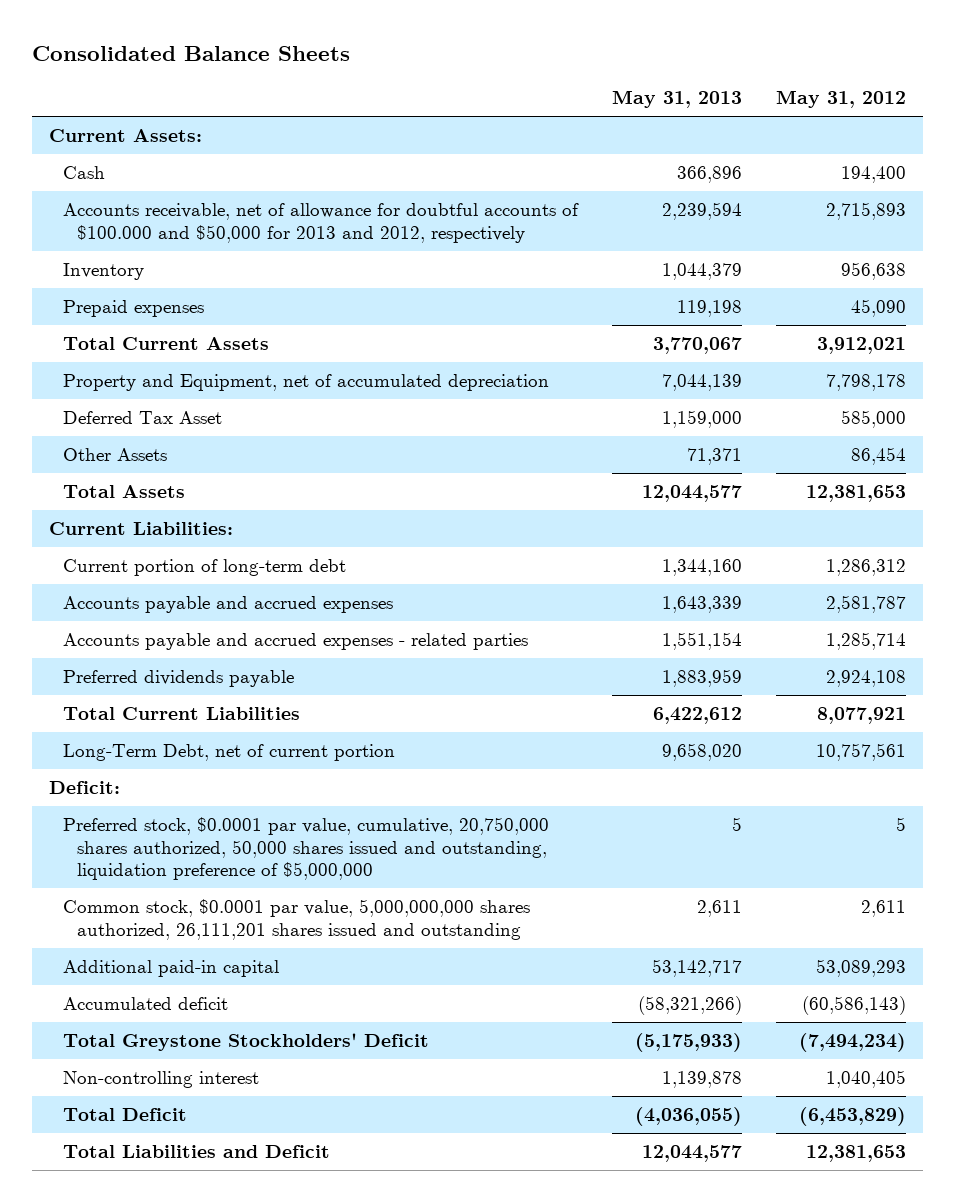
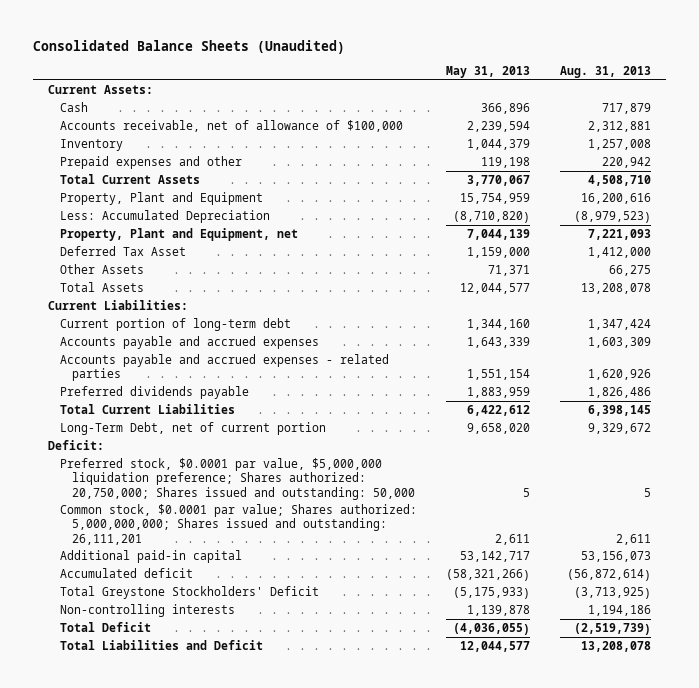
- Consolidated Balance Sheets
+ Consolidated Balance Sheets (Unaudited)
- | May 31, 2013 | May 31, 2012
+ | May 31, 2013 | Aug. 31, 2013
- Accounts receivable, net of allowance for doubtful accounts of $100.000 and $50,000 for 2013 and 2012, respectively | 2,239,594 | 2,715,893
+ Accounts receivable, net of allowance of $100,000 | 2,239,594 | 2,312,881
- Prepaid expenses | 119,198 | 45,090
+ Prepaid expenses and other | 119,198 | 220,942
- Property and Equipment, net of accumulated depreciation | 7,044,139 | 7,798,178
+ Property, Plant and Equipment | 15,754,959 | 16,200,616
+ Less: Accumulated Depreciation | (8,710,820) | (8,979,523)
+ Property, Plant and Equipment, net | 7,044,139 | 7,221,093
- Preferred stock, $0.0001 par value, cumulative, 20,750,000 shares authorized, 50,000 shares issued and outstanding, liquidation preference of $5,000,000 | 5 | 5
- Common stock, $0.0001 par value, 5,000,000,000 shares authorized, 26,111,201 shares issued and outstanding | 2,611 | 2,611
+ Preferred stock, $0.0001 par value, $5,000,000 liquidation preference; Shares authorized: 20,750,000; Shares issued and outstanding: 50,000 | 5 | 5
+ Common stock, $0.0001 par value; Shares authorized: 5,000,000,000; Shares issued and outstanding: 26,111,201 | 2,611 | 2,611
- Non-controlling interest | 1,139,878 | 1,040,405
+ Non-controlling interests | 1,139,878 | 1,194,186

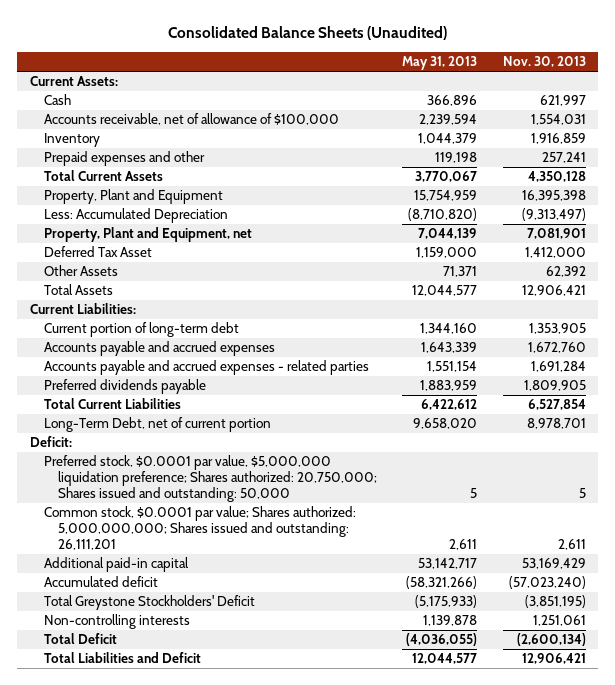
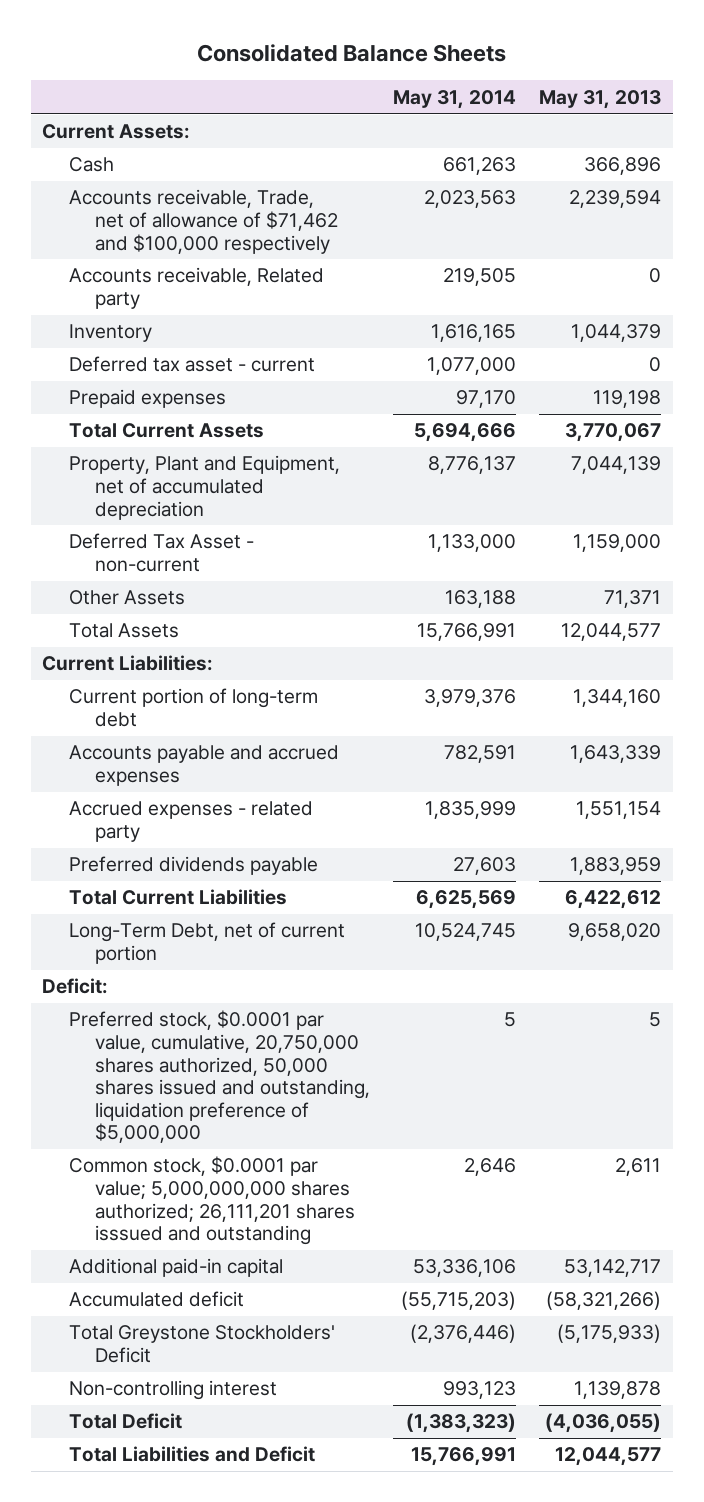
- Consolidated Balance Sheets (Unaudited)
+ Consolidated Balance Sheets
- | May 31, 2013 | Nov. 30, 2013
+ | May 31, 2014 | May 31, 2013
- Accounts receivable, net of allowance of $100,000 | 2,239,594 | 1,554,031
+ Accounts receivable, Trade, net of allowance of $71,462 and $100,000 respectively | 2,023,563 | 2,239,594
+ Accounts receivable, Related party | 219,505 | 0
- Prepaid expenses and other | 119,198 | 257,241
+ Deferred tax asset - current | 1,077,000 | 0
+ Prepaid expenses | 97,170 | 119,198
- Property, Plant and Equipment | 15,754,959 | 16,395,398
- Less: Accumulated Depreciation | (8,710,820) | (9,313,497)
- Property, Plant and Equipment, net | 7,044,139 | 7,081,901
- Deferred Tax Asset | 1,159,000 | 1,412,000
+ Property, Plant and Equipment, net of accumulated depreciation | 8,776,137 | 7,044,139
+ Deferred Tax Asset - non-current | 1,133,000 | 1,159,000
- Accounts payable and accrued expenses - related parties | 1,551,154 | 1,691,284
+ Accrued expenses - related party | 1,835,999 | 1,551,154
- Preferred stock, $0.0001 par value, $5,000,000 liquidation preference; Shares authorized: 20,750,000; Shares issued and outstanding: 50,000 | 5 | 5
- Common stock, $0.0001 par value; Shares authorized: 5,000,000,000; Shares issued and outstanding: 26,111,201 | 2,611 | 2,611
+ Preferred stock, $0.0001 par value, cumulative, 20,750,000 shares authorized, 50,000 shares issued and outstanding, liquidation preference of $5,000,000 | 5 | 5
+ Common stock, $0.0001 par value; 5,000,000,000 shares authorized; 26,111,201 shares isssued and outstanding | 2,646 | 2,611
- Non-controlling interests | 1,139,878 | 1,251,061
+ Non-controlling interest | 993,123 | 1,139,878

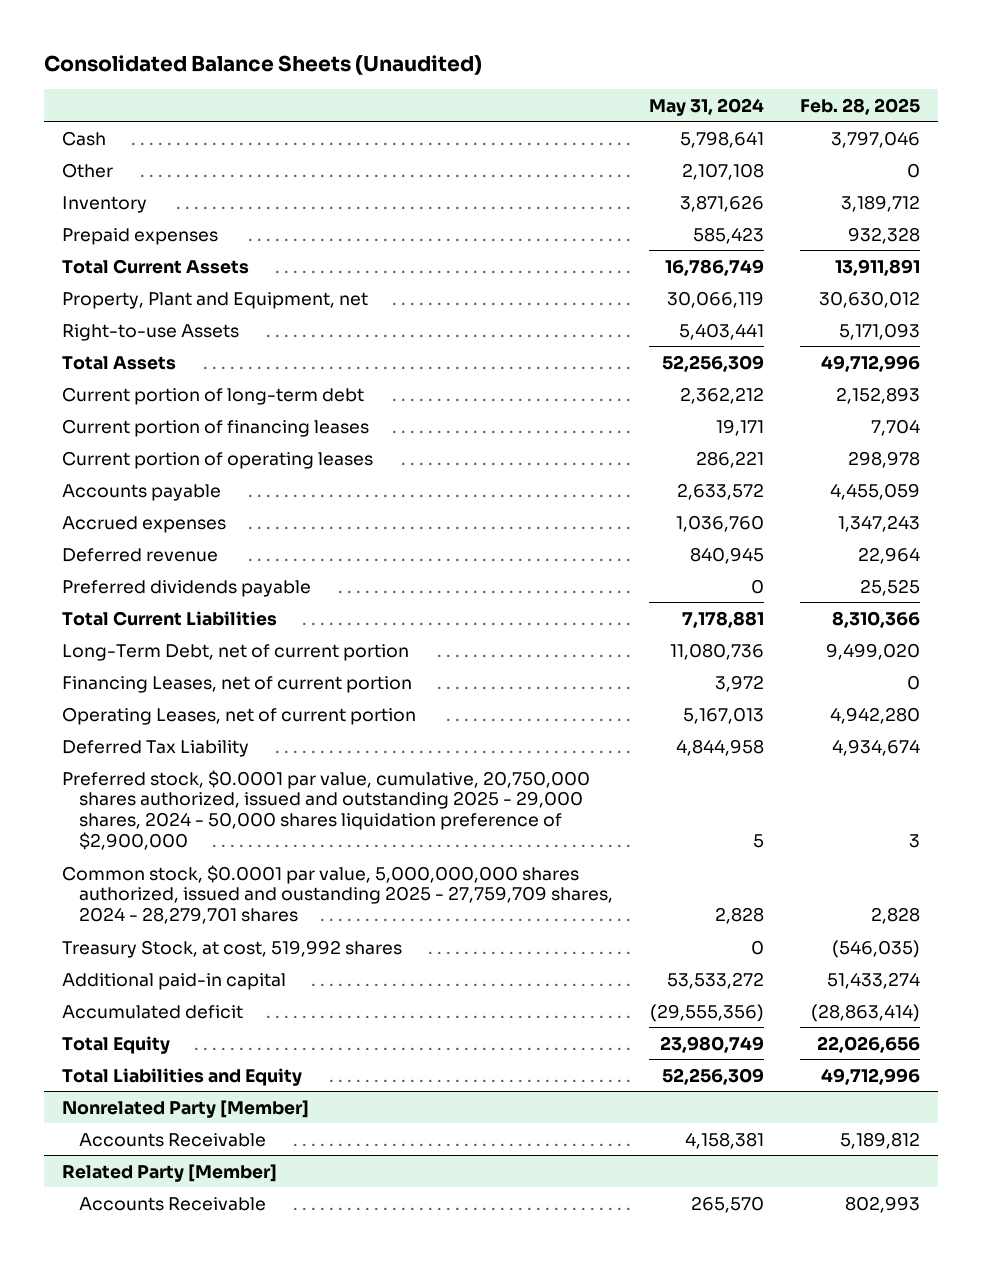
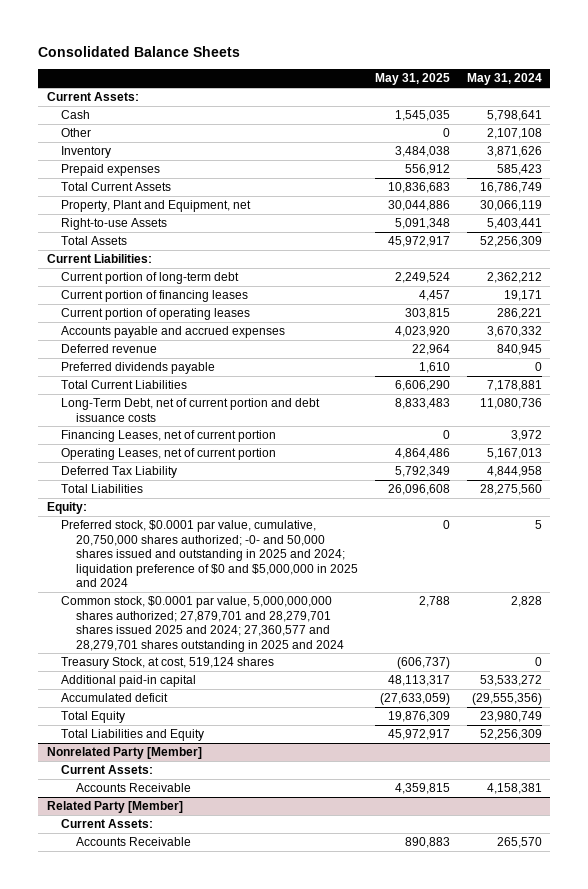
- Consolidated Balance Sheets (Unaudited)
+ Consolidated Balance Sheets
- | May 31, 2024 | Feb. 28, 2025
+ | May 31, 2025 | May 31, 2024
+ Current Assets:
+ Current Liabilities:
- Accounts payable | 2,633,572 | 4,455,059
- Accrued expenses | 1,036,760 | 1,347,243
+ Accounts payable and accrued expenses | 4,023,920 | 3,670,332
- Long-Term Debt, net of current portion | 11,080,736 | 9,499,020
+ Long-Term Debt, net of current portion and debt issuance costs | 8,833,483 | 11,080,736
- Preferred stock, $0.0001 par value, cumulative, 20,750,000 shares authorized, issued and outstanding 2025 - 29,000 shares, 2024 - 50,000 shares liquidation preference of $2,900,000 | 5 | 3
- Common stock, $0.0001 par value, 5,000,000,000 shares authorized, issued and oustanding 2025 - 27,759,709 shares, 2024 - 28,279,701 shares | 2,828 | 2,828
- Treasury Stock, at cost, 519,992 shares | 0 | (546,035)
+ Total Liabilities | 26,096,608 | 28,275,560
+ Equity:
+ Preferred stock, $0.0001 par value, cumulative, 20,750,000 shares authorized; -0- and 50,000 shares issued and outstanding in 2025 and 2024; liquidation preference of $0 and $5,000,000 in 2025 and 2024 | 0 | 5
+ Common stock, $0.0001 par value, 5,000,000,000 shares authorized; 27,879,701 and 28,279,701 shares issued 2025 and 2024; 27,360,577 and 28,279,701 shares outstanding in 2025 and 2024 | 2,788 | 2,828
+ Treasury Stock, at cost, 519,124 shares | (606,737) | 0
@ Nonrelated Party [Member]
+ Current Assets:
@ Related Party [Member]
+ Current Assets:

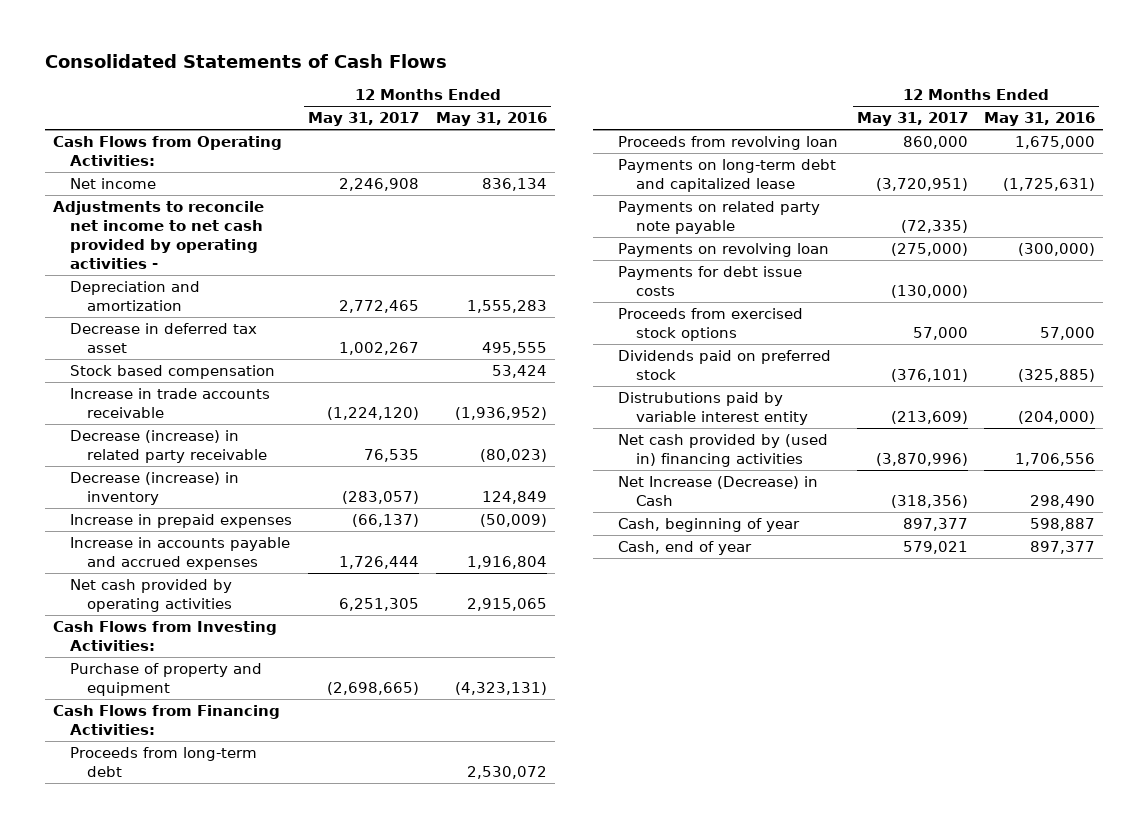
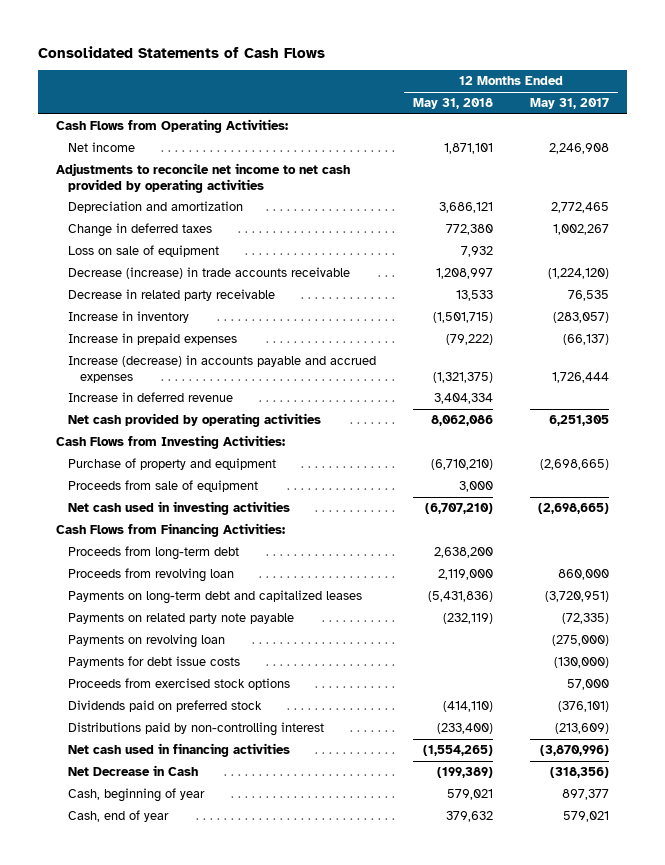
- | 12 Months Ended May 31, 2017 | 12 Months Ended May 31, 2016
+ | 12 Months Ended May 31, 2018 | 12 Months Ended May 31, 2017
- Adjustments to reconcile net income to net cash provided by operating activities -
+ Adjustments to reconcile net income to net cash provided by operating activities
- Decrease in deferred tax asset | 1,002,267 | 495,555
- Stock based compensation | | 53,424
- Increase in trade accounts receivable | (1,224,120) | (1,936,952)
- Decrease (increase) in related party receivable | 76,535 | (80,023)
- Decrease (increase) in inventory | (283,057) | 124,849
+ Change in deferred taxes | 772,380 | 1,002,267
+ Loss on sale of equipment | 7,932 |
+ Decrease (increase) in trade accounts receivable | 1,208,997 | (1,224,120)
+ Decrease in related party receivable | 13,533 | 76,535
+ Increase in inventory | (1,501,715) | (283,057)
- Increase in accounts payable and accrued expenses | 1,726,444 | 1,916,804
+ Increase (decrease) in accounts payable and accrued expenses | (1,321,375) | 1,726,444
+ Increase in deferred revenue | 3,404,334 |
+ Proceeds from sale of equipment | 3,000 |
+ Net cash used in investing activities | (6,707,210) | (2,698,665)
- Payments on long-term debt and capitalized lease | (3,720,951) | (1,725,631)
+ Payments on long-term debt and capitalized leases | (5,431,836) | (3,720,951)
- Distrubutions paid by variable interest entity | (213,609) | (204,000)
- Net cash provided by (used in) financing activities | (3,870,996) | 1,706,556
- Net Increase (Decrease) in Cash | (318,356) | 298,490
+ Distributions paid by non-controlling interest | (233,400) | (213,609)
+ Net cash used in financing activities | (1,554,265) | (3,870,996)
+ Net Decrease in Cash | (199,389) | (318,356)

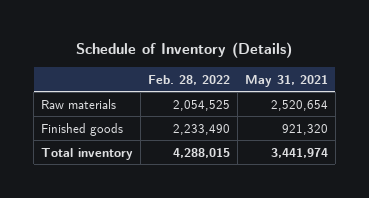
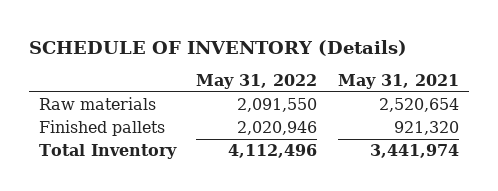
- Schedule of Inventory (Details)
+ SCHEDULE OF INVENTORY (Details)
- | Feb. 28, 2022 | May 31, 2021
+ | May 31, 2022 | May 31, 2021
- Finished goods | 2,233,490 | 921,320
- Total inventory | 4,288,015 | 3,441,974
+ Finished pallets | 2,020,946 | 921,320
+ Total Inventory | 4,112,496 | 3,441,974

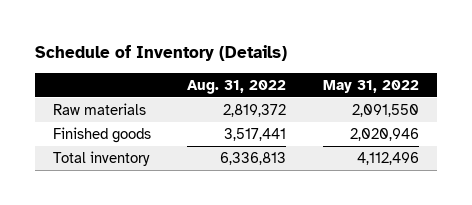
- SCHEDULE OF INVENTORY (Details)
+ Schedule of Inventory (Details)
- | May 31, 2022 | May 31, 2021
+ | Aug. 31, 2022 | May 31, 2022
- Finished pallets | 2,020,946 | 921,320
- Total Inventory | 4,112,496 | 3,441,974
+ Finished goods | 3,517,441 | 2,020,946
+ Total inventory | 6,336,813 | 4,112,496

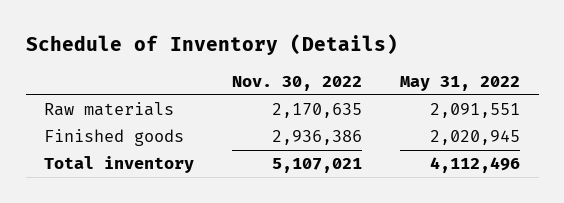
- | Aug. 31, 2022 | May 31, 2022
+ | Nov. 30, 2022 | May 31, 2022
- Raw materials | 2,819,372 | 2,091,550
- Finished goods | 3,517,441 | 2,020,946
+ Raw materials | 2,170,635 | 2,091,551
+ Finished goods | 2,936,386 | 2,020,945

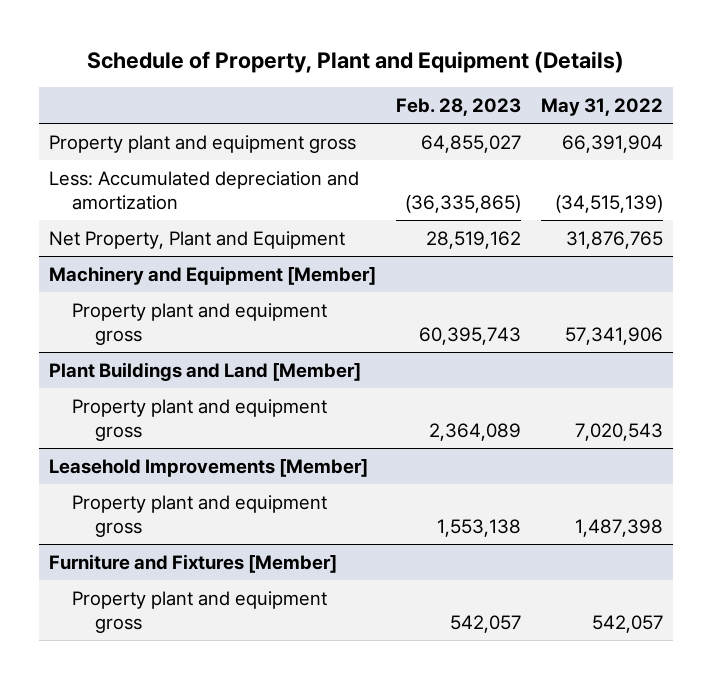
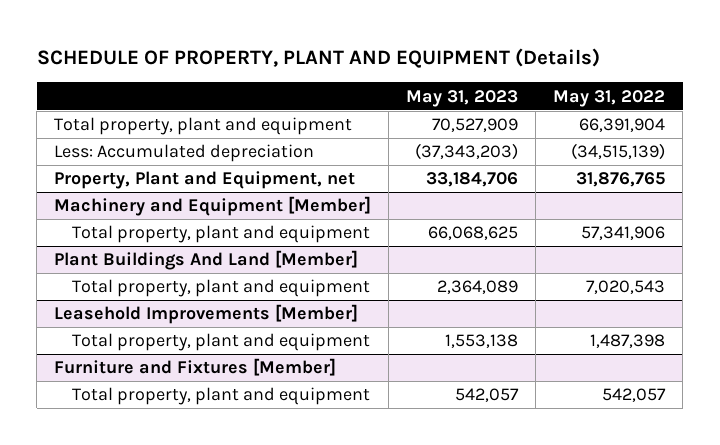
- Schedule of Property, Plant and Equipment (Details)
+ SCHEDULE OF PROPERTY, PLANT AND EQUIPMENT (Details)
- | Feb. 28, 2023 | May 31, 2022
+ | May 31, 2023 | May 31, 2022
- Property plant and equipment gross | 64,855,027 | 66,391,904
- Less: Accumulated depreciation and amortization | (36,335,865) | (34,515,139)
- Net Property, Plant and Equipment | 28,519,162 | 31,876,765
+ Total property, plant and equipment | 70,527,909 | 66,391,904
+ Less: Accumulated depreciation | (37,343,203) | (34,515,139)
+ Property, Plant and Equipment, net | 33,184,706 | 31,876,765
@ Machinery and Equipment [Member]
- Property plant and equipment gross | 60,395,743 | 57,341,906
- Plant Buildings and Land [Member]
- Property plant and equipment gross | 2,364,089 | 7,020,543
@ Machinery and Equipment [Member]
+ Total property, plant and equipment | 66,068,625 | 57,341,906
+ Plant Buildings And Land [Member]
+ Total property, plant and equipment | 2,364,089 | 7,020,543
@ Leasehold Improvements [Member]
- Property plant and equipment gross | 1,553,138 | 1,487,398
+ Total property, plant and equipment | 1,553,138 | 1,487,398
@ Furniture and Fixtures [Member]
- Property plant and equipment gross | 542,057 | 542,057
+ Total property, plant and equipment | 542,057 | 542,057

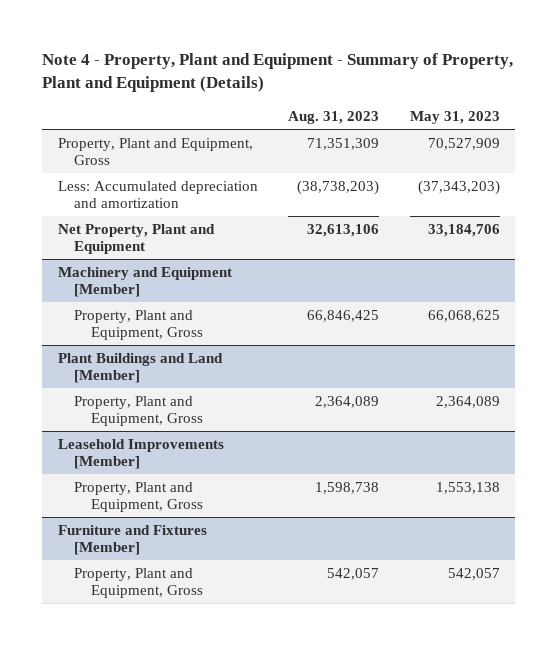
- SCHEDULE OF PROPERTY, PLANT AND EQUIPMENT (Details)
+ Note 4 - Property, Plant and Equipment - Summary of Property, Plant and Equipment (Details)
- | May 31, 2023 | May 31, 2022
+ | Aug. 31, 2023 | May 31, 2023
- Total property, plant and equipment | 70,527,909 | 66,391,904
- Less: Accumulated depreciation | (37,343,203) | (34,515,139)
- Property, Plant and Equipment, net | 33,184,706 | 31,876,765
+ Property, Plant and Equipment, Gross | 71,351,309 | 70,527,909
+ Less: Accumulated depreciation and amortization | (38,738,203) | (37,343,203)
+ Net Property, Plant and Equipment | 32,613,106 | 33,184,706
@ Machinery and Equipment [Member]
- Total property, plant and equipment | 66,068,625 | 57,341,906
- Plant Buildings And Land [Member]
- Total property, plant and equipment | 2,364,089 | 7,020,543
@ Machinery and Equipment [Member]
+ Property, Plant and Equipment, Gross | 66,846,425 | 66,068,625
+ Plant Buildings and Land [Member]
+ Property, Plant and Equipment, Gross | 2,364,089 | 2,364,089
@ Leasehold Improvements [Member]
- Total property, plant and equipment | 1,553,138 | 1,487,398
+ Property, Plant and Equipment, Gross | 1,598,738 | 1,553,138
@ Furniture and Fixtures [Member]
- Total property, plant and equipment | 542,057 | 542,057
+ Property, Plant and Equipment, Gross | 542,057 | 542,057

